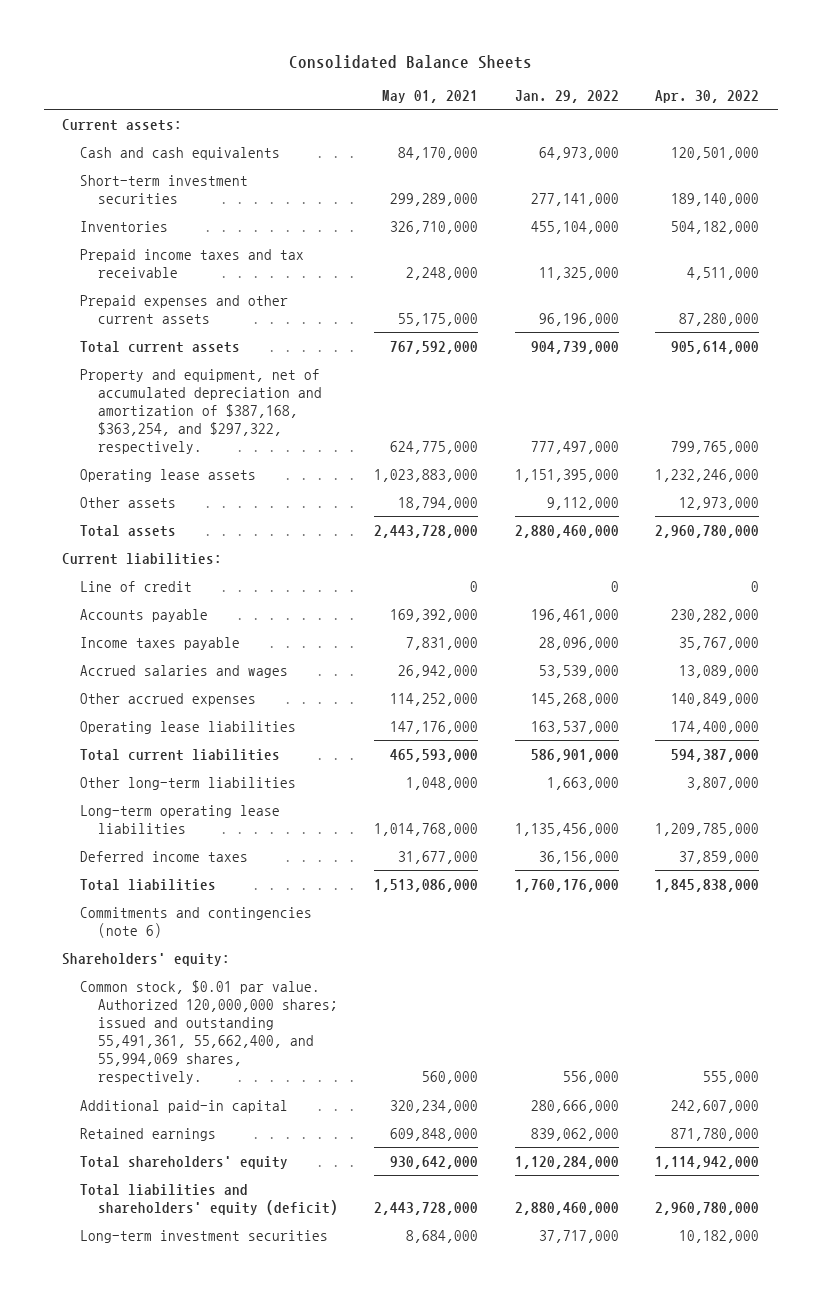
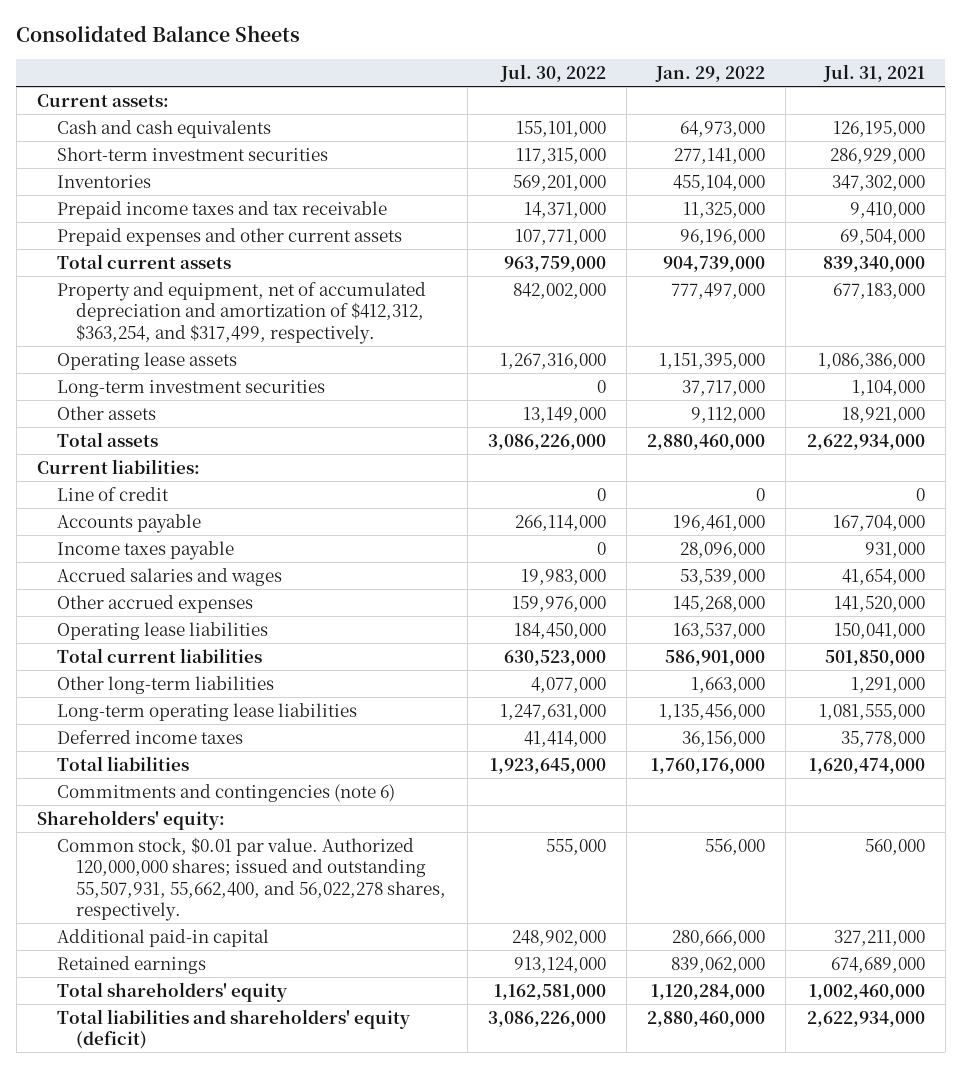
- | May 01, 2021 | Jan. 29, 2022 | Apr. 30, 2022
+ | Jul. 30, 2022 | Jan. 29, 2022 | Jul. 31, 2021
- Property and equipment, net of accumulated depreciation and amortization of $387,168, $363,254, and $297,322, respectively. | 624,775,000 | 777,497,000 | 799,765,000
+ Property and equipment, net of accumulated depreciation and amortization of $412,312, $363,254, and $317,499, respectively. | 842,002,000 | 777,497,000 | 677,183,000
moved up: Long-term investment securities | 0 | 37,717,000 | 1,104,000
- Common stock, $0.01 par value. Authorized 120,000,000 shares; issued and outstanding 55,491,361, 55,662,400, and 55,994,069 shares, respectively. | 560,000 | 556,000 | 555,000
+ Common stock, $0.01 par value. Authorized 120,000,000 shares; issued and outstanding 55,507,931, 55,662,400, and 56,022,278 shares, respectively. | 555,000 | 556,000 | 560,000

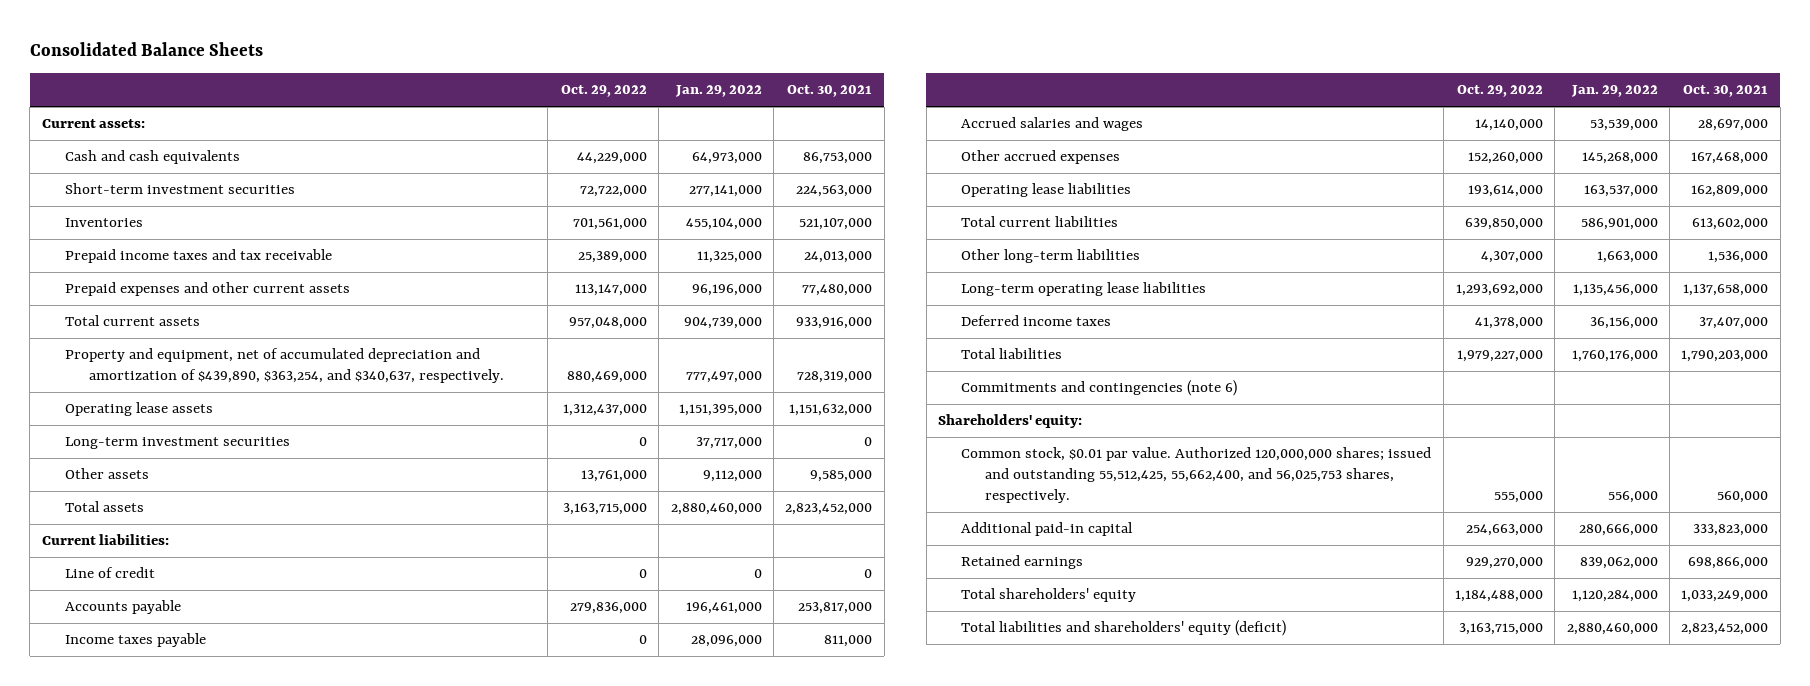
- | Jul. 30, 2022 | Jan. 29, 2022 | Jul. 31, 2021
+ | Oct. 29, 2022 | Jan. 29, 2022 | Oct. 30, 2021
- Property and equipment, net of accumulated depreciation and amortization of $412,312, $363,254, and $317,499, respectively. | 842,002,000 | 777,497,000 | 677,183,000
+ Property and equipment, net of accumulated depreciation and amortization of $439,890, $363,254, and $340,637, respectively. | 880,469,000 | 777,497,000 | 728,319,000
- Common stock, $0.01 par value. Authorized 120,000,000 shares; issued and outstanding 55,507,931, 55,662,400, and 56,022,278 shares, respectively. | 555,000 | 556,000 | 560,000
+ Common stock, $0.01 par value. Authorized 120,000,000 shares; issued and outstanding 55,512,425, 55,662,400, and 56,025,753 shares, respectively. | 555,000 | 556,000 | 560,000

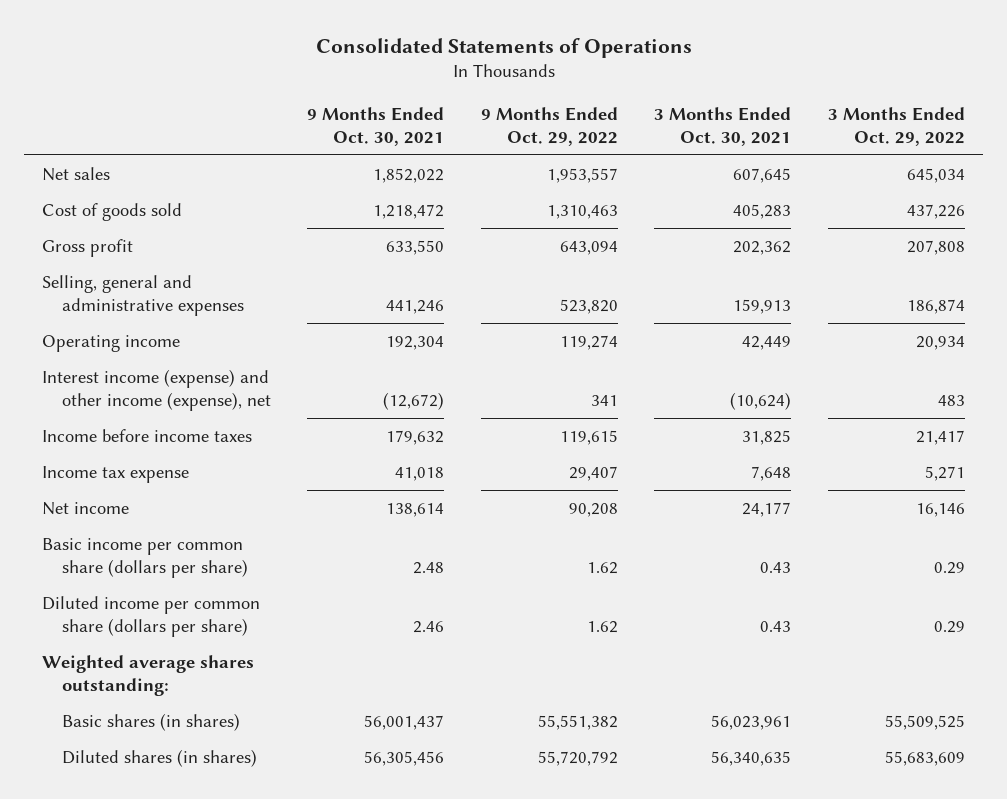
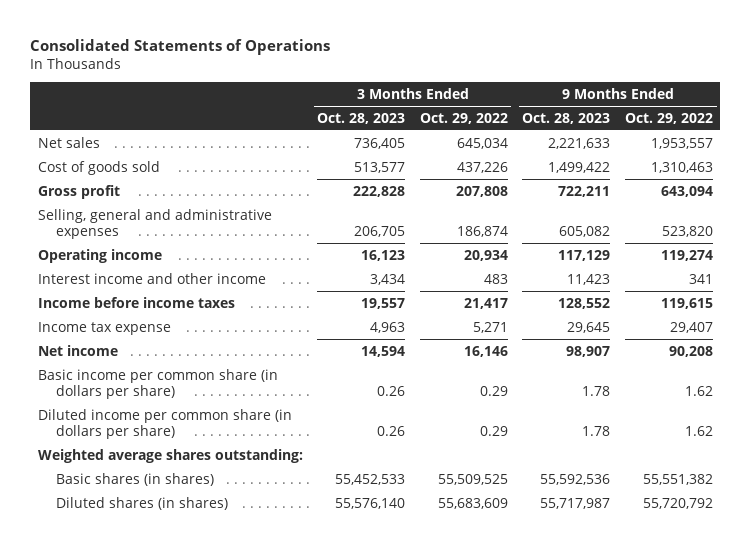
- | 9 Months Ended Oct. 30, 2021 | 9 Months Ended Oct. 29, 2022 | 3 Months Ended Oct. 30, 2021 | 3 Months Ended Oct. 29, 2022
+ | 3 Months Ended Oct. 28, 2023 | 3 Months Ended Oct. 29, 2022 | 9 Months Ended Oct. 28, 2023 | 9 Months Ended Oct. 29, 2022
- Interest income (expense) and other income (expense), net | (12,672) | 341 | (10,624) | 483
+ Interest income and other income | 3,434 | 483 | 11,423 | 341
- Basic income per common share (dollars per share) | 2.48 | 1.62 | 0.43 | 0.29
- Diluted income per common share (dollars per share) | 2.46 | 1.62 | 0.43 | 0.29
+ Basic income per common share (in dollars per share) | 0.26 | 0.29 | 1.78 | 1.62
+ Diluted income per common share (in dollars per share) | 0.26 | 0.29 | 1.78 | 1.62

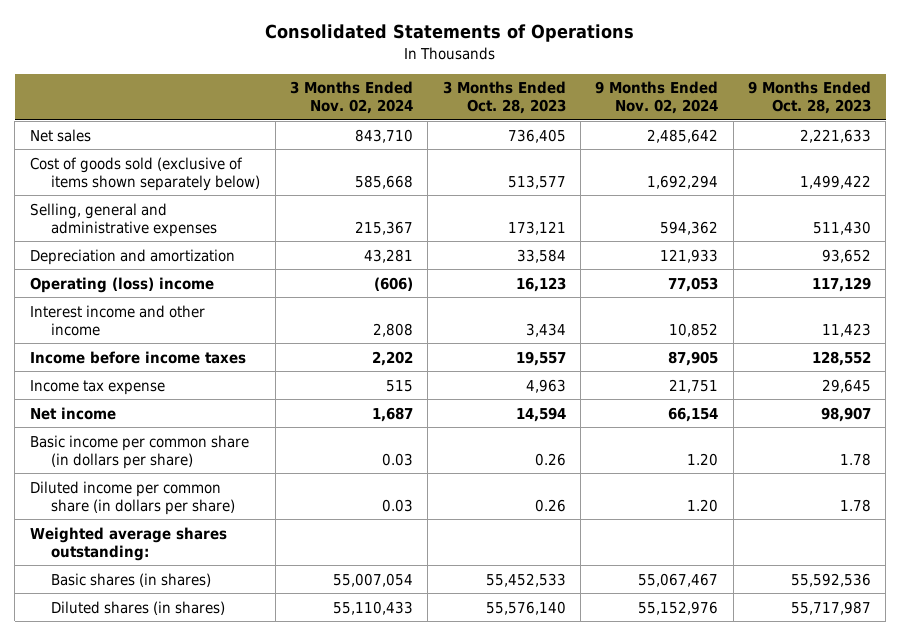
- | 3 Months Ended Oct. 28, 2023 | 3 Months Ended Oct. 29, 2022 | 9 Months Ended Oct. 28, 2023 | 9 Months Ended Oct. 29, 2022
+ | 3 Months Ended Nov. 02, 2024 | 3 Months Ended Oct. 28, 2023 | 9 Months Ended Nov. 02, 2024 | 9 Months Ended Oct. 28, 2023
- Cost of goods sold | 513,577 | 437,226 | 1,499,422 | 1,310,463
- Gross profit | 222,828 | 207,808 | 722,211 | 643,094
- Selling, general and administrative expenses | 206,705 | 186,874 | 605,082 | 523,820
- Operating income | 16,123 | 20,934 | 117,129 | 119,274
+ Cost of goods sold (exclusive of items shown separately below) | 585,668 | 513,577 | 1,692,294 | 1,499,422
+ Selling, general and administrative expenses | 215,367 | 173,121 | 594,362 | 511,430
+ Depreciation and amortization | 43,281 | 33,584 | 121,933 | 93,652
+ Operating (loss) income | (606) | 16,123 | 77,053 | 117,129

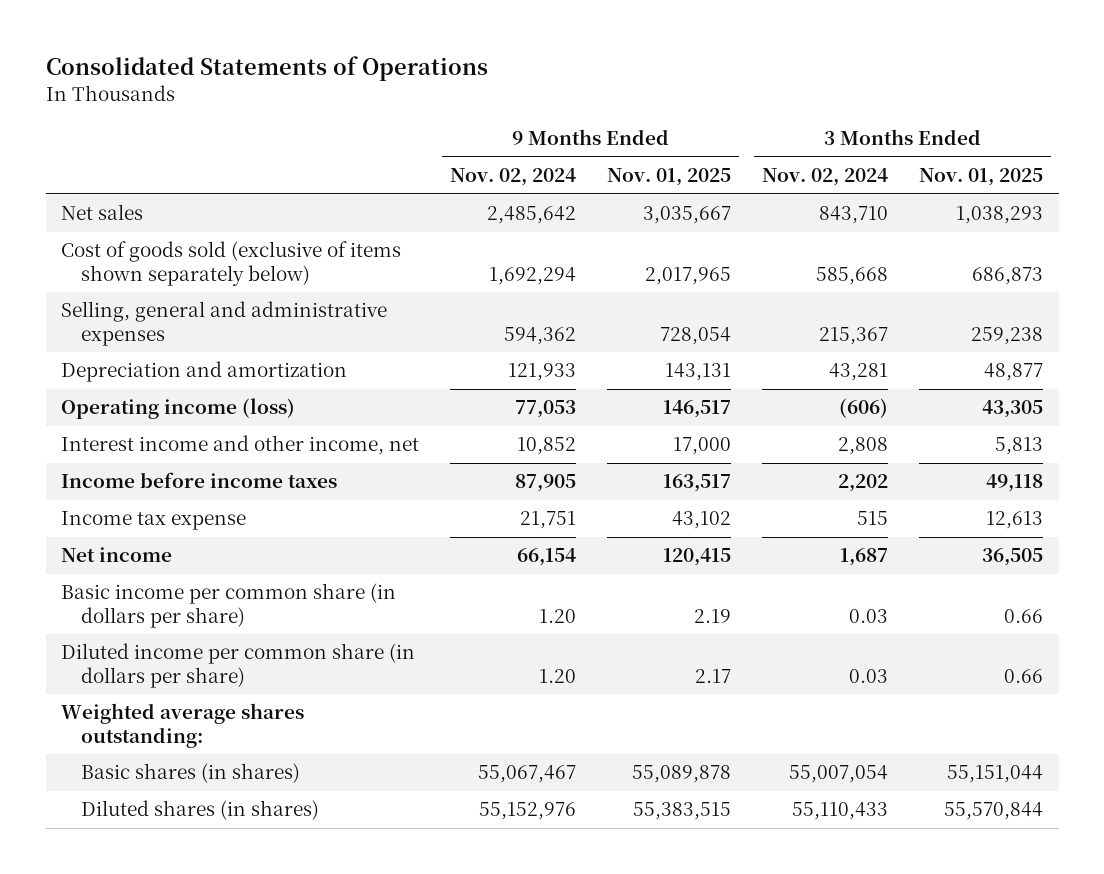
- | 3 Months Ended Nov. 02, 2024 | 3 Months Ended Oct. 28, 2023 | 9 Months Ended Nov. 02, 2024 | 9 Months Ended Oct. 28, 2023
+ | 9 Months Ended Nov. 02, 2024 | 9 Months Ended Nov. 01, 2025 | 3 Months Ended Nov. 02, 2024 | 3 Months Ended Nov. 01, 2025
- Operating (loss) income | (606) | 16,123 | 77,053 | 117,129
- Interest income and other income | 2,808 | 3,434 | 10,852 | 11,423
+ Operating income (loss) | 77,053 | 146,517 | (606) | 43,305
+ Interest income and other income, net | 10,852 | 17,000 | 2,808 | 5,813

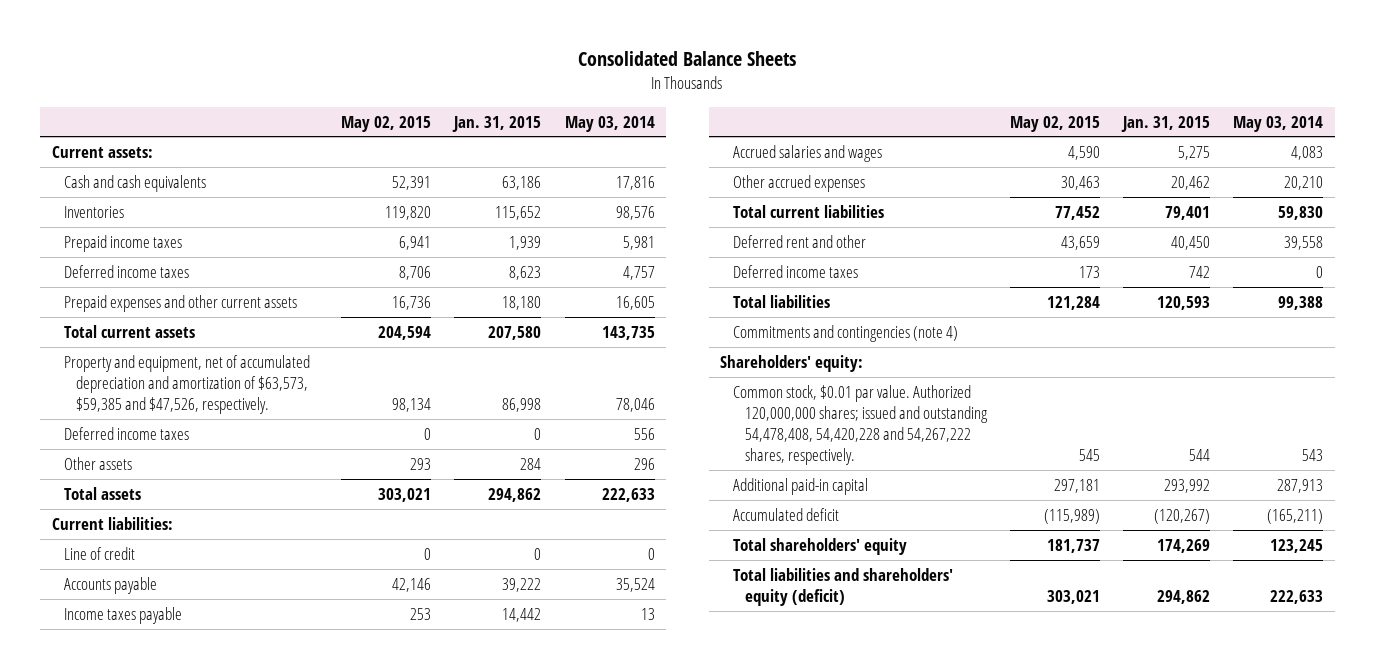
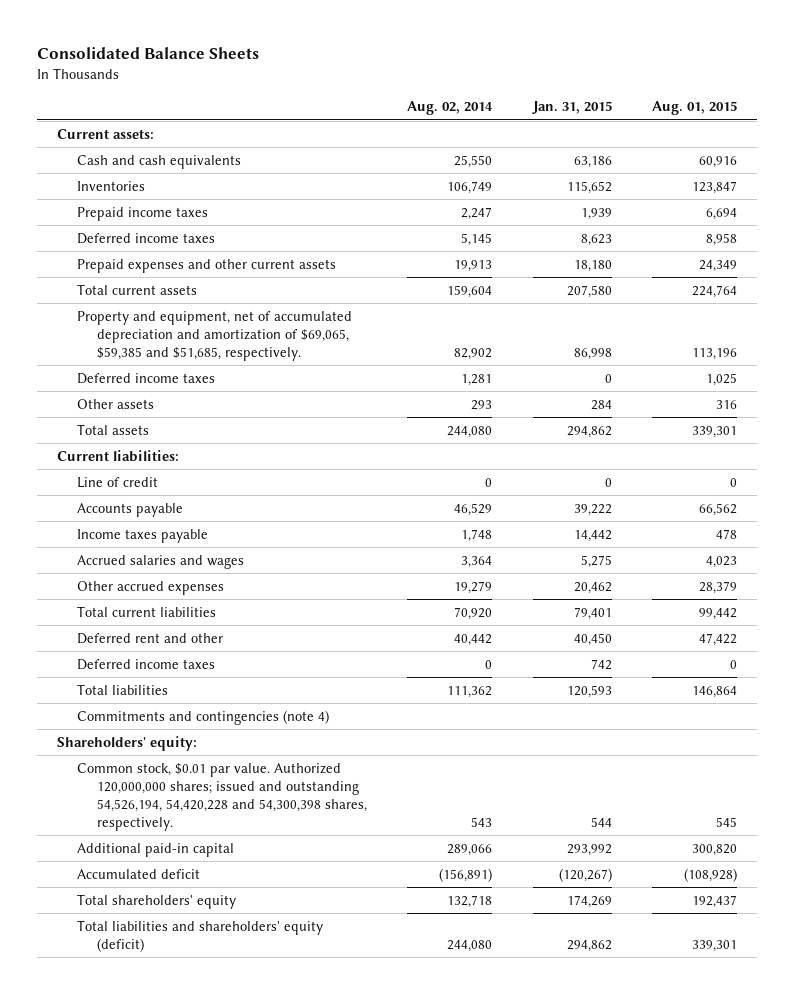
- | May 02, 2015 | Jan. 31, 2015 | May 03, 2014
+ | Aug. 02, 2014 | Jan. 31, 2015 | Aug. 01, 2015
- Property and equipment, net of accumulated depreciation and amortization of $63,573, $59,385 and $47,526, respectively. | 98,134 | 86,998 | 78,046
+ Property and equipment, net of accumulated depreciation and amortization of $69,065, $59,385 and $51,685, respectively. | 82,902 | 86,998 | 113,196
- Common stock, $0.01 par value. Authorized 120,000,000 shares; issued and outstanding 54,478,408, 54,420,228 and 54,267,222 shares, respectively. | 545 | 544 | 543
+ Common stock, $0.01 par value. Authorized 120,000,000 shares; issued and outstanding 54,526,194, 54,420,228 and 54,300,398 shares, respectively. | 543 | 544 | 545

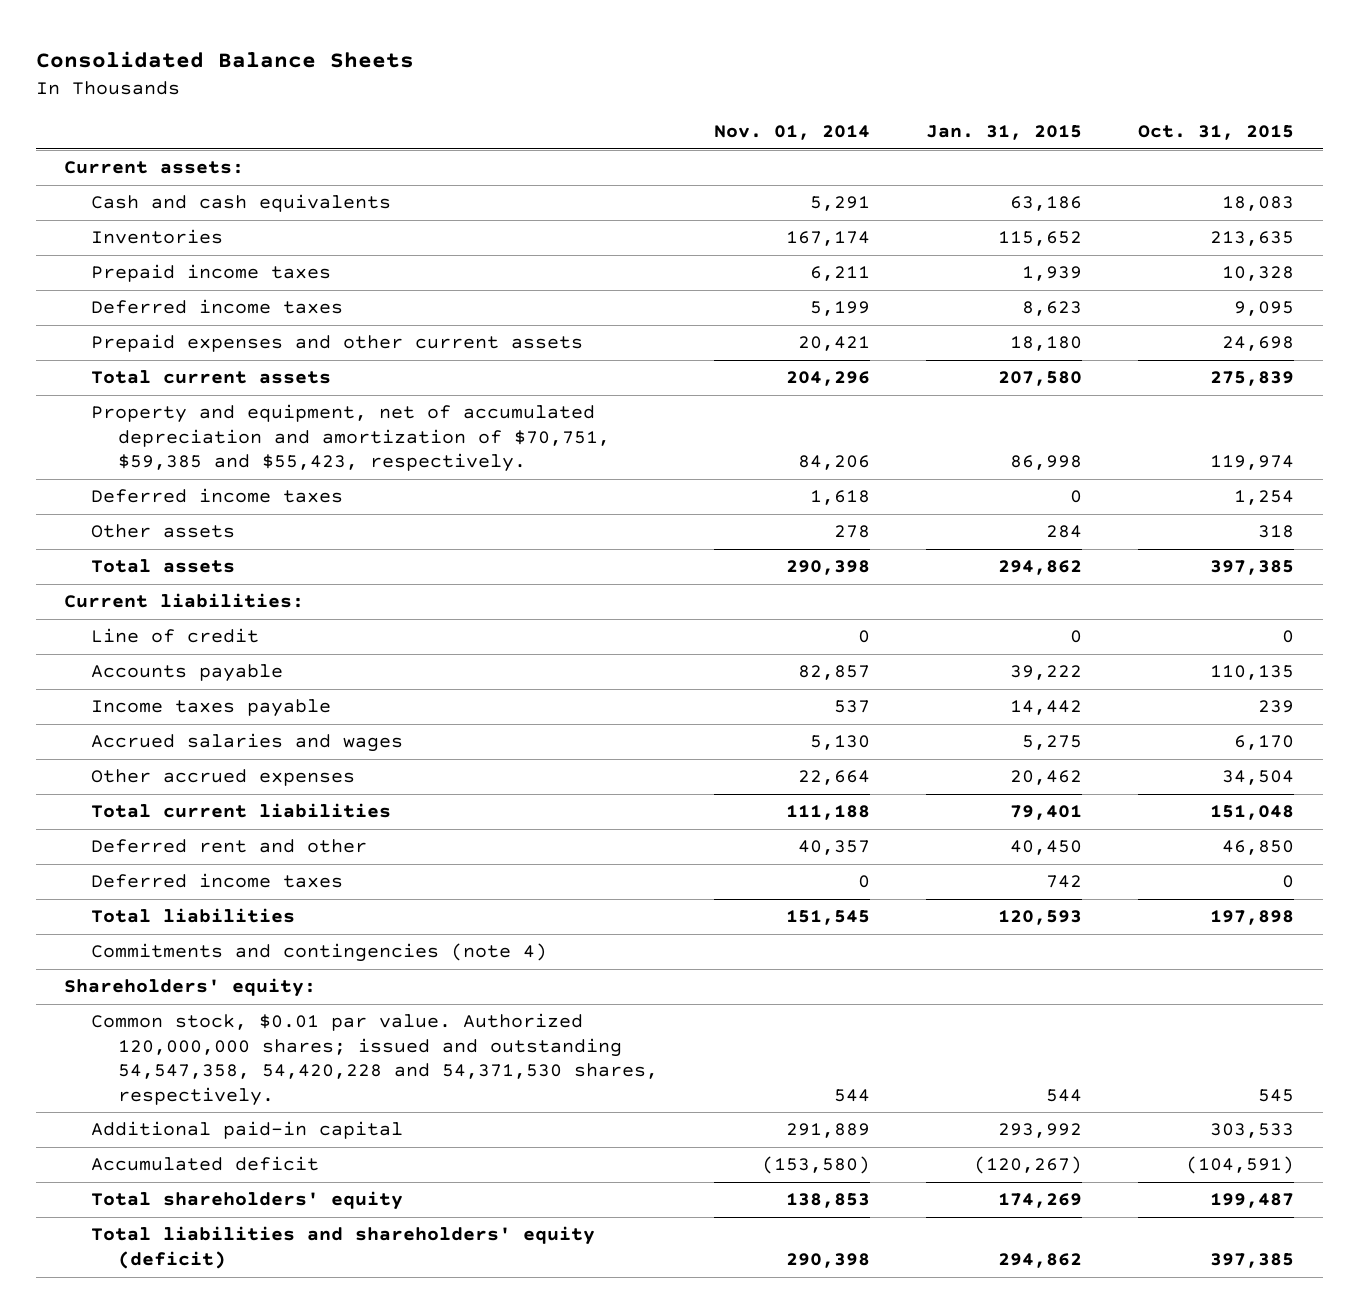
- | Aug. 02, 2014 | Jan. 31, 2015 | Aug. 01, 2015
+ | Nov. 01, 2014 | Jan. 31, 2015 | Oct. 31, 2015
- Property and equipment, net of accumulated depreciation and amortization of $69,065, $59,385 and $51,685, respectively. | 82,902 | 86,998 | 113,196
+ Property and equipment, net of accumulated depreciation and amortization of $70,751, $59,385 and $55,423, respectively. | 84,206 | 86,998 | 119,974
- Common stock, $0.01 par value. Authorized 120,000,000 shares; issued and outstanding 54,526,194, 54,420,228 and 54,300,398 shares, respectively. | 543 | 544 | 545
+ Common stock, $0.01 par value. Authorized 120,000,000 shares; issued and outstanding 54,547,358, 54,420,228 and 54,371,530 shares, respectively. | 544 | 544 | 545

